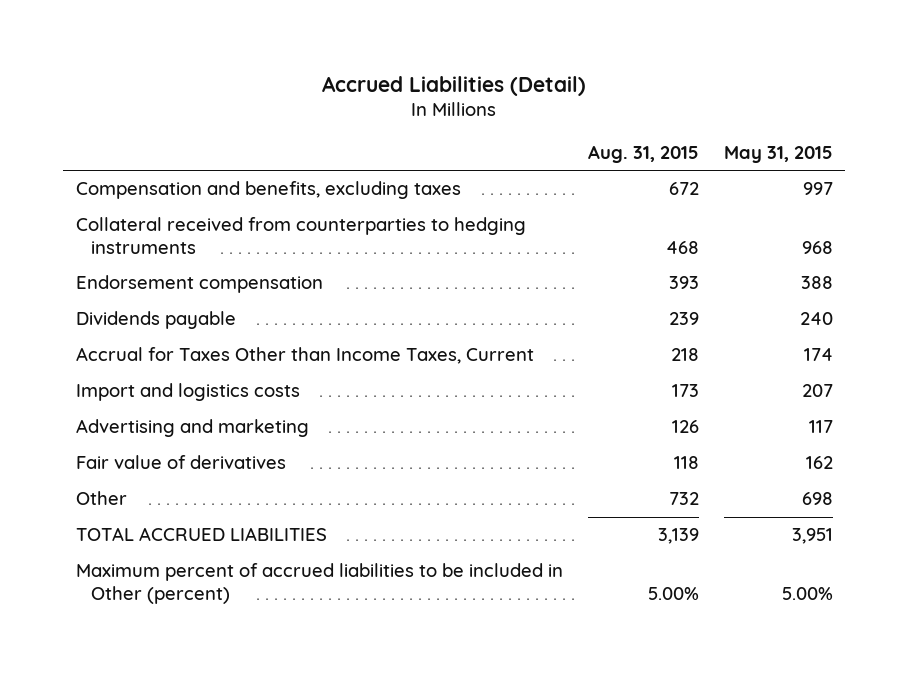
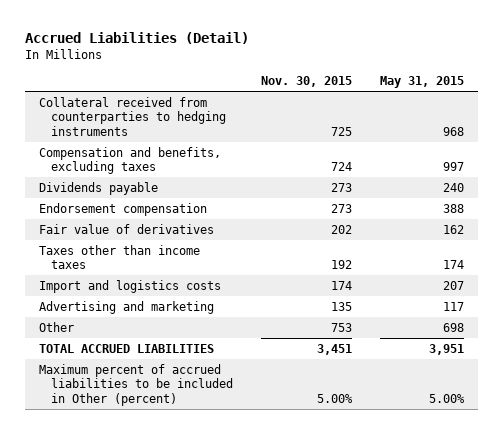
- | Aug. 31, 2015 | May 31, 2015
+ | Nov. 30, 2015 | May 31, 2015
moved down: Compensation and benefits, excluding taxes | 724 | 997
- Accrual for Taxes Other than Income Taxes, Current | 218 | 174
moved down: Endorsement compensation | 273 | 388
moved up: Fair value of derivatives | 202 | 162
+ Taxes other than income taxes | 192 | 174

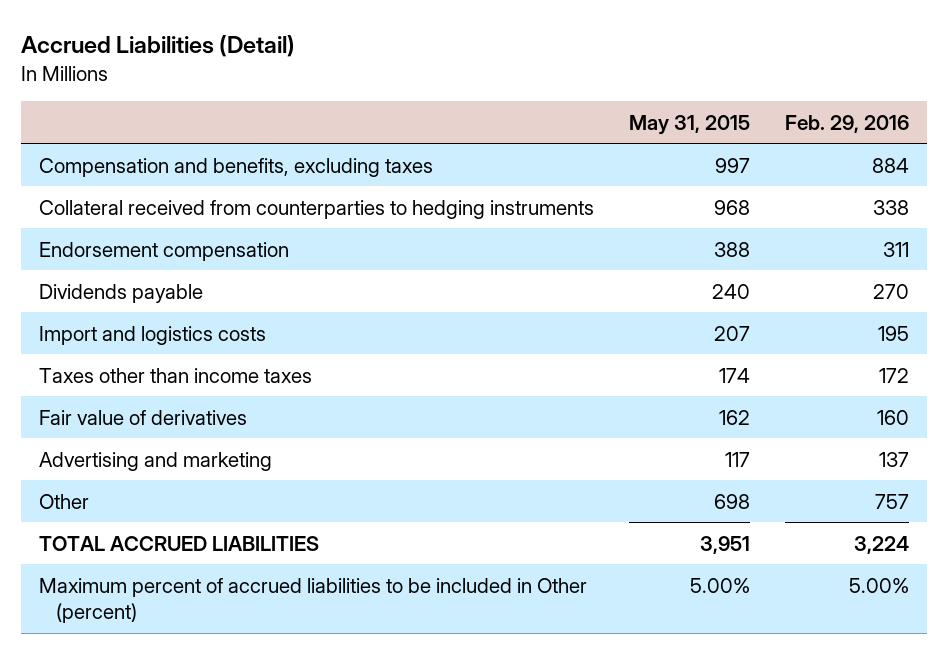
- | Nov. 30, 2015 | May 31, 2015
+ | May 31, 2015 | Feb. 29, 2016
moved down: Collateral received from counterparties to hedging instruments | 968 | 338
moved down: Dividends payable | 240 | 270
moved down: Taxes other than income taxes | 174 | 172
moved down: Fair value of derivatives | 162 | 160

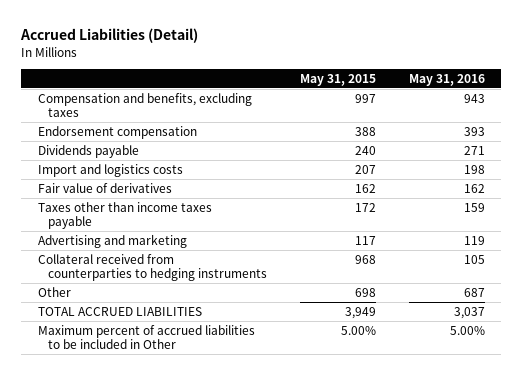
- | May 31, 2015 | Feb. 29, 2016
+ | May 31, 2015 | May 31, 2016
- Taxes other than income taxes | 174 | 172
+ Taxes other than income taxes payable | 172 | 159
moved down: Collateral received from counterparties to hedging instruments | 968 | 105
- TOTAL ACCRUED LIABILITIES | 3,951 | 3,224
- Maximum percent of accrued liabilities to be included in Other (percent) | 5.00% | 5.00%
+ TOTAL ACCRUED LIABILITIES | 3,949 | 3,037
+ Maximum percent of accrued liabilities to be included in Other | 5.00% | 5.00%

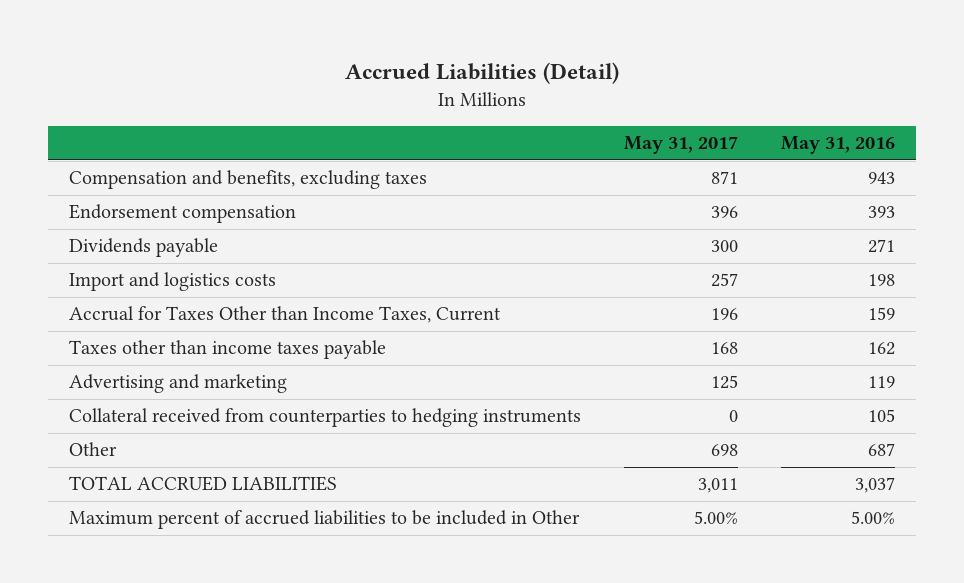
- | May 31, 2015 | May 31, 2016
+ | May 31, 2017 | May 31, 2016
- Fair value of derivatives | 162 | 162
- Taxes other than income taxes payable | 172 | 159
+ Accrual for Taxes Other than Income Taxes, Current | 196 | 159
+ Taxes other than income taxes payable | 168 | 162

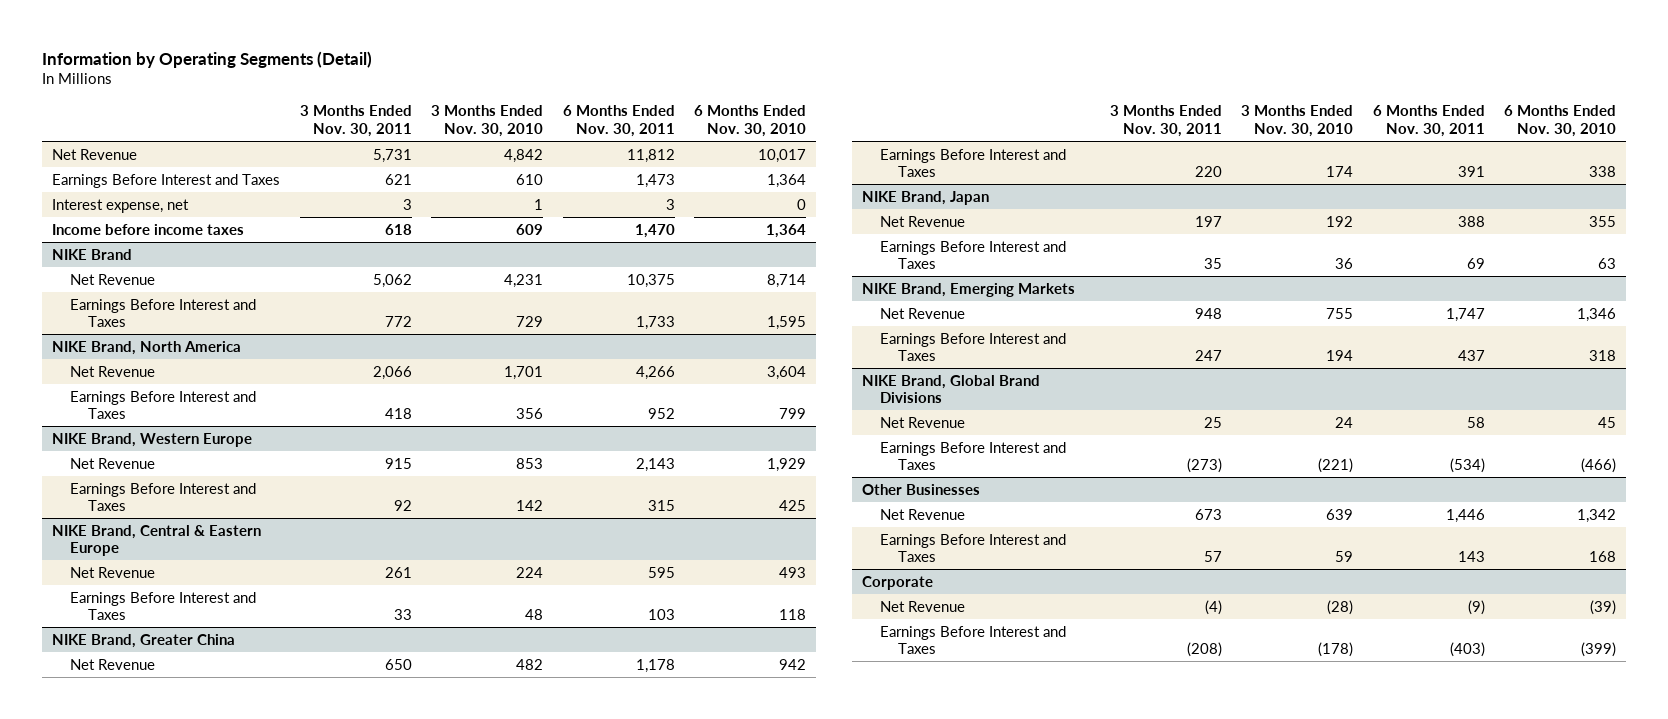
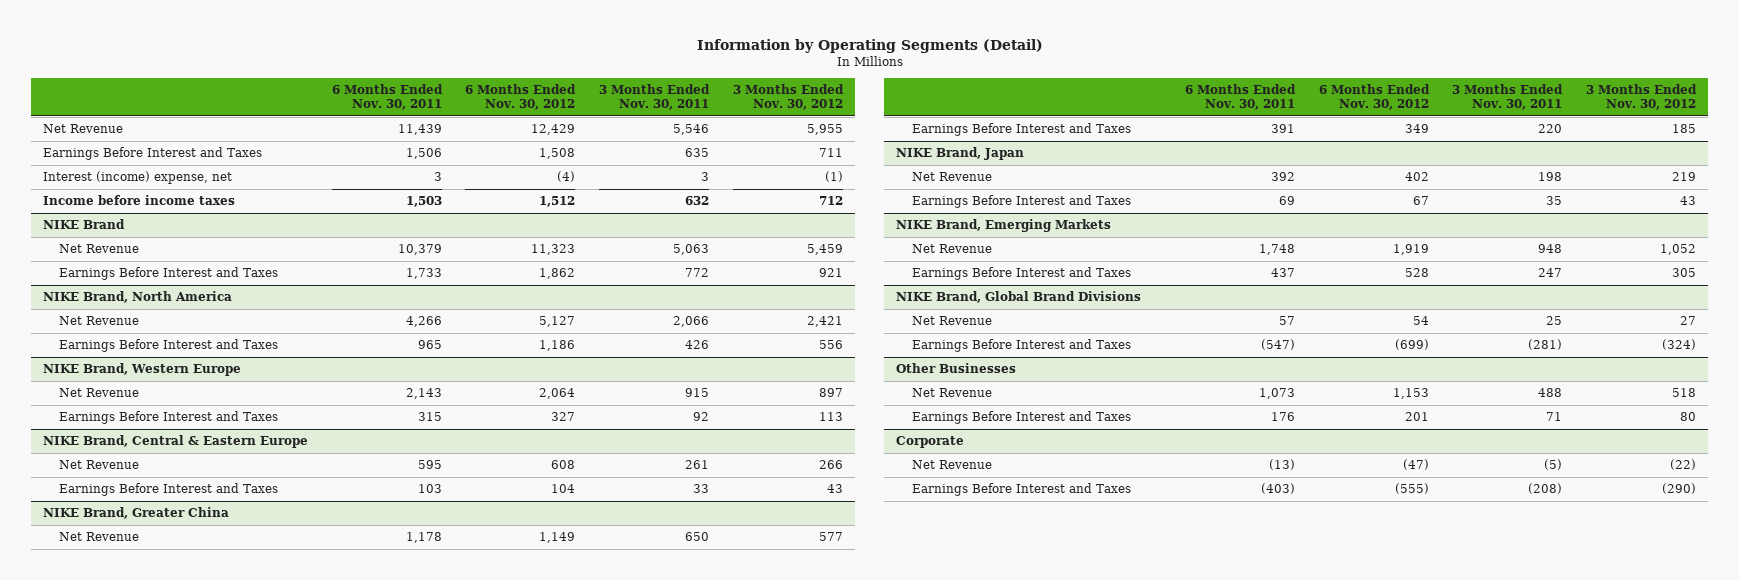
- | 3 Months Ended Nov. 30, 2011 | 3 Months Ended Nov. 30, 2010 | 6 Months Ended Nov. 30, 2011 | 6 Months Ended Nov. 30, 2010
+ | 6 Months Ended Nov. 30, 2011 | 6 Months Ended Nov. 30, 2012 | 3 Months Ended Nov. 30, 2011 | 3 Months Ended Nov. 30, 2012
- Net Revenue | 5,731 | 4,842 | 11,812 | 10,017
- Earnings Before Interest and Taxes | 621 | 610 | 1,473 | 1,364
- Interest expense, net | 3 | 1 | 3 | 0
- Income before income taxes | 618 | 609 | 1,470 | 1,364
+ Net Revenue | 11,439 | 12,429 | 5,546 | 5,955
+ Earnings Before Interest and Taxes | 1,506 | 1,508 | 635 | 711
+ Interest (income) expense, net | 3 | (4) | 3 | (1)
+ Income before income taxes | 1,503 | 1,512 | 632 | 712
@ NIKE Brand
- Net Revenue | 5,062 | 4,231 | 10,375 | 8,714
+ Net Revenue | 10,379 | 11,323 | 5,063 | 5,459
@ NIKE Brand, North America
- Earnings Before Interest and Taxes | 418 | 356 | 952 | 799
+ Earnings Before Interest and Taxes | 965 | 1,186 | 426 | 556
@ NIKE Brand, Japan
- Net Revenue | 197 | 192 | 388 | 355
+ Net Revenue | 392 | 402 | 198 | 219
@ NIKE Brand, Emerging Markets
- Net Revenue | 948 | 755 | 1,747 | 1,346
+ Net Revenue | 1,748 | 1,919 | 948 | 1,052
@ NIKE Brand, Global Brand Divisions
- Net Revenue | 25 | 24 | 58 | 45
- Earnings Before Interest and Taxes | (273) | (221) | (534) | (466)
+ Net Revenue | 57 | 54 | 25 | 27
+ Earnings Before Interest and Taxes | (547) | (699) | (281) | (324)
@ Other Businesses
- Net Revenue | 673 | 639 | 1,446 | 1,342
- Earnings Before Interest and Taxes | 57 | 59 | 143 | 168
+ Net Revenue | 1,073 | 1,153 | 488 | 518
+ Earnings Before Interest and Taxes | 176 | 201 | 71 | 80
@ Corporate
- Net Revenue | (4) | (28) | (9) | (39)
+ Net Revenue | (13) | (47) | (5) | (22)

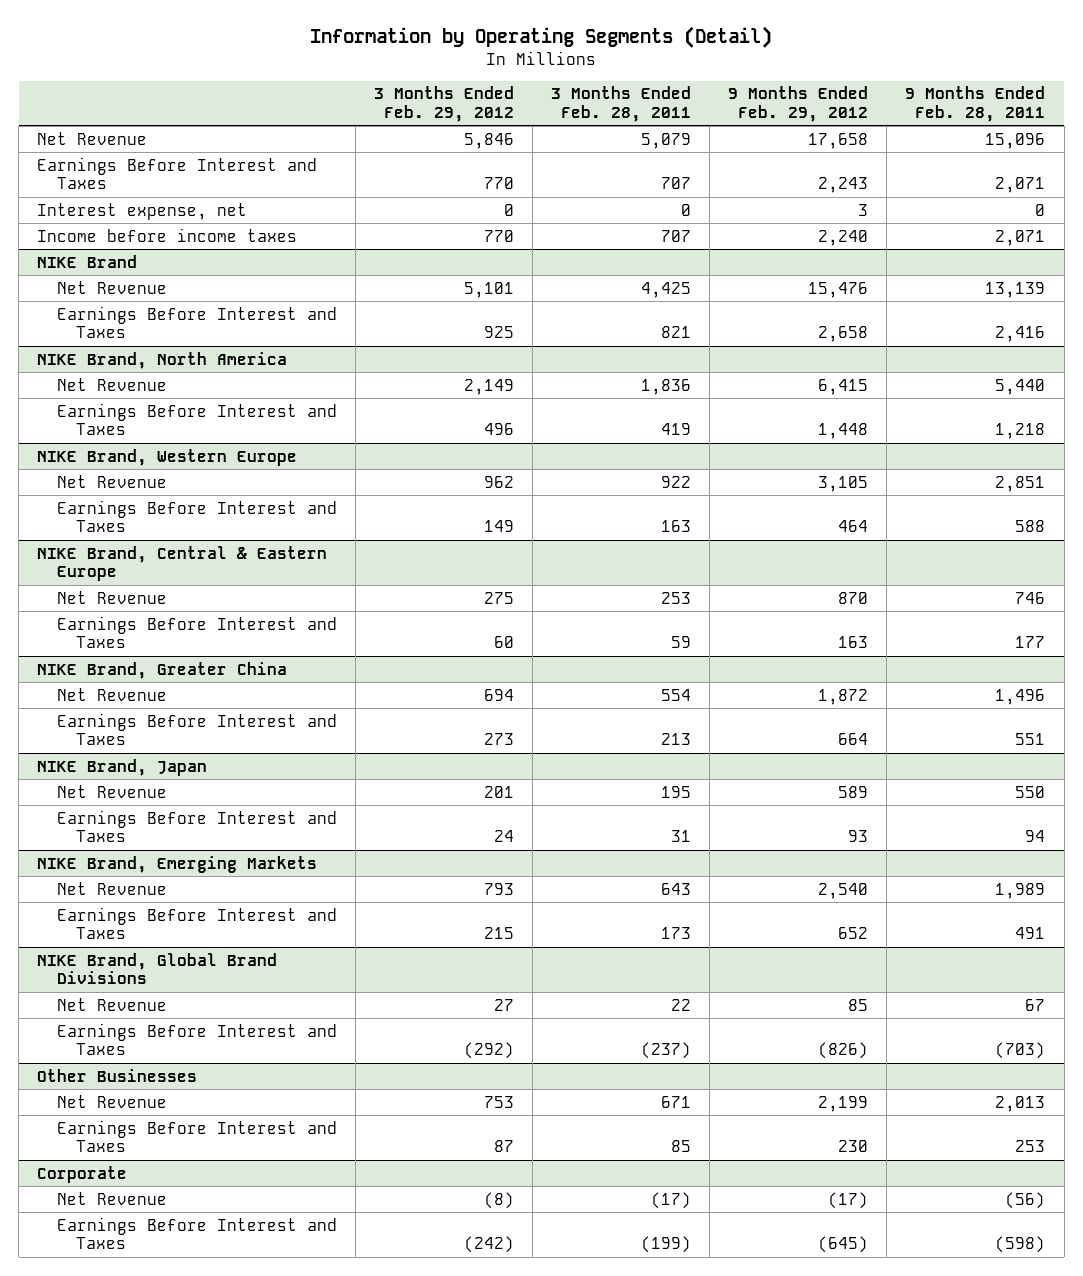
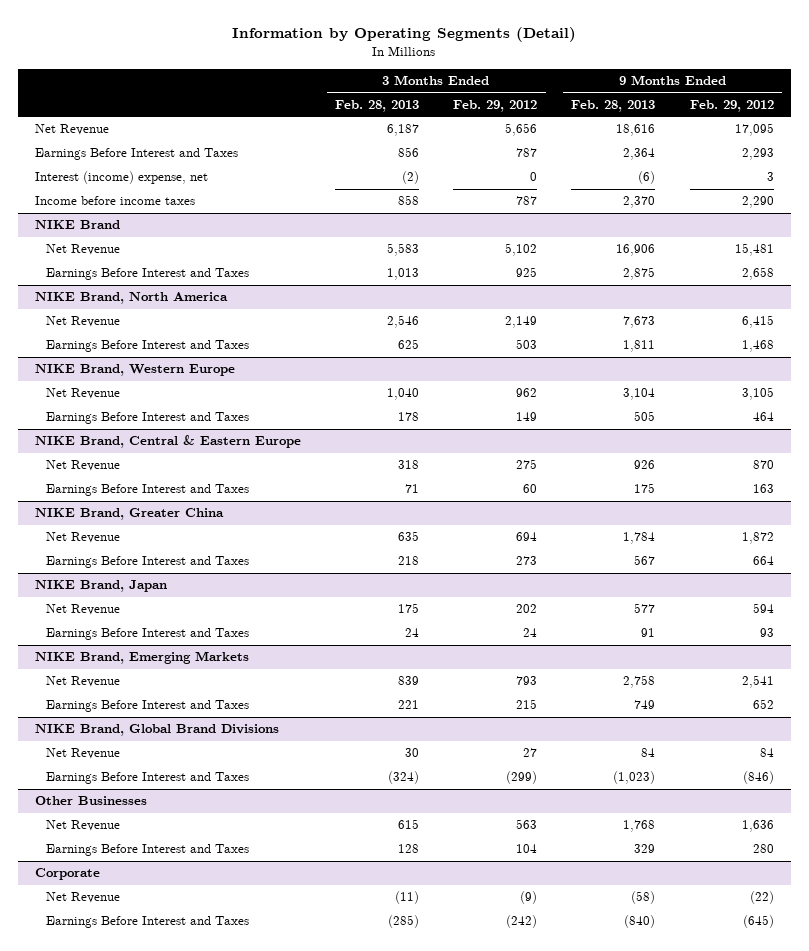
- | 3 Months Ended Feb. 29, 2012 | 3 Months Ended Feb. 28, 2011 | 9 Months Ended Feb. 29, 2012 | 9 Months Ended Feb. 28, 2011
+ | 3 Months Ended Feb. 28, 2013 | 3 Months Ended Feb. 29, 2012 | 9 Months Ended Feb. 28, 2013 | 9 Months Ended Feb. 29, 2012
- Net Revenue | 5,846 | 5,079 | 17,658 | 15,096
- Earnings Before Interest and Taxes | 770 | 707 | 2,243 | 2,071
- Interest expense, net | 0 | 0 | 3 | 0
- Income before income taxes | 770 | 707 | 2,240 | 2,071
+ Net Revenue | 6,187 | 5,656 | 18,616 | 17,095
+ Earnings Before Interest and Taxes | 856 | 787 | 2,364 | 2,293
+ Interest (income) expense, net | (2) | 0 | (6) | 3
+ Income before income taxes | 858 | 787 | 2,370 | 2,290
@ NIKE Brand
- Net Revenue | 5,101 | 4,425 | 15,476 | 13,139
+ Net Revenue | 5,583 | 5,102 | 16,906 | 15,481
@ NIKE Brand, North America
- Earnings Before Interest and Taxes | 496 | 419 | 1,448 | 1,218
+ Earnings Before Interest and Taxes | 625 | 503 | 1,811 | 1,468
@ NIKE Brand, Japan
- Net Revenue | 201 | 195 | 589 | 550
+ Net Revenue | 175 | 202 | 577 | 594
@ NIKE Brand, Emerging Markets
- Net Revenue | 793 | 643 | 2,540 | 1,989
+ Net Revenue | 839 | 793 | 2,758 | 2,541
@ NIKE Brand, Global Brand Divisions
- Net Revenue | 27 | 22 | 85 | 67
- Earnings Before Interest and Taxes | (292) | (237) | (826) | (703)
+ Net Revenue | 30 | 27 | 84 | 84
+ Earnings Before Interest and Taxes | (324) | (299) | (1,023) | (846)
@ Other Businesses
- Net Revenue | 753 | 671 | 2,199 | 2,013
- Earnings Before Interest and Taxes | 87 | 85 | 230 | 253
+ Net Revenue | 615 | 563 | 1,768 | 1,636
+ Earnings Before Interest and Taxes | 128 | 104 | 329 | 280
@ Corporate
- Net Revenue | (8) | (17) | (17) | (56)
+ Net Revenue | (11) | (9) | (58) | (22)

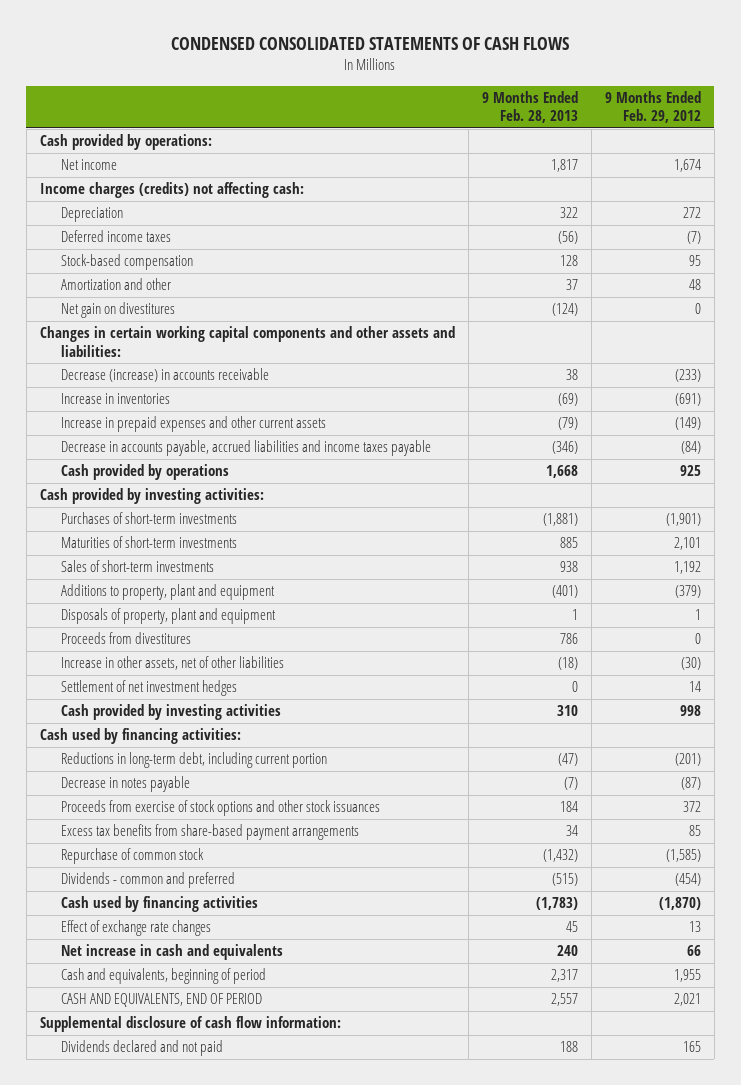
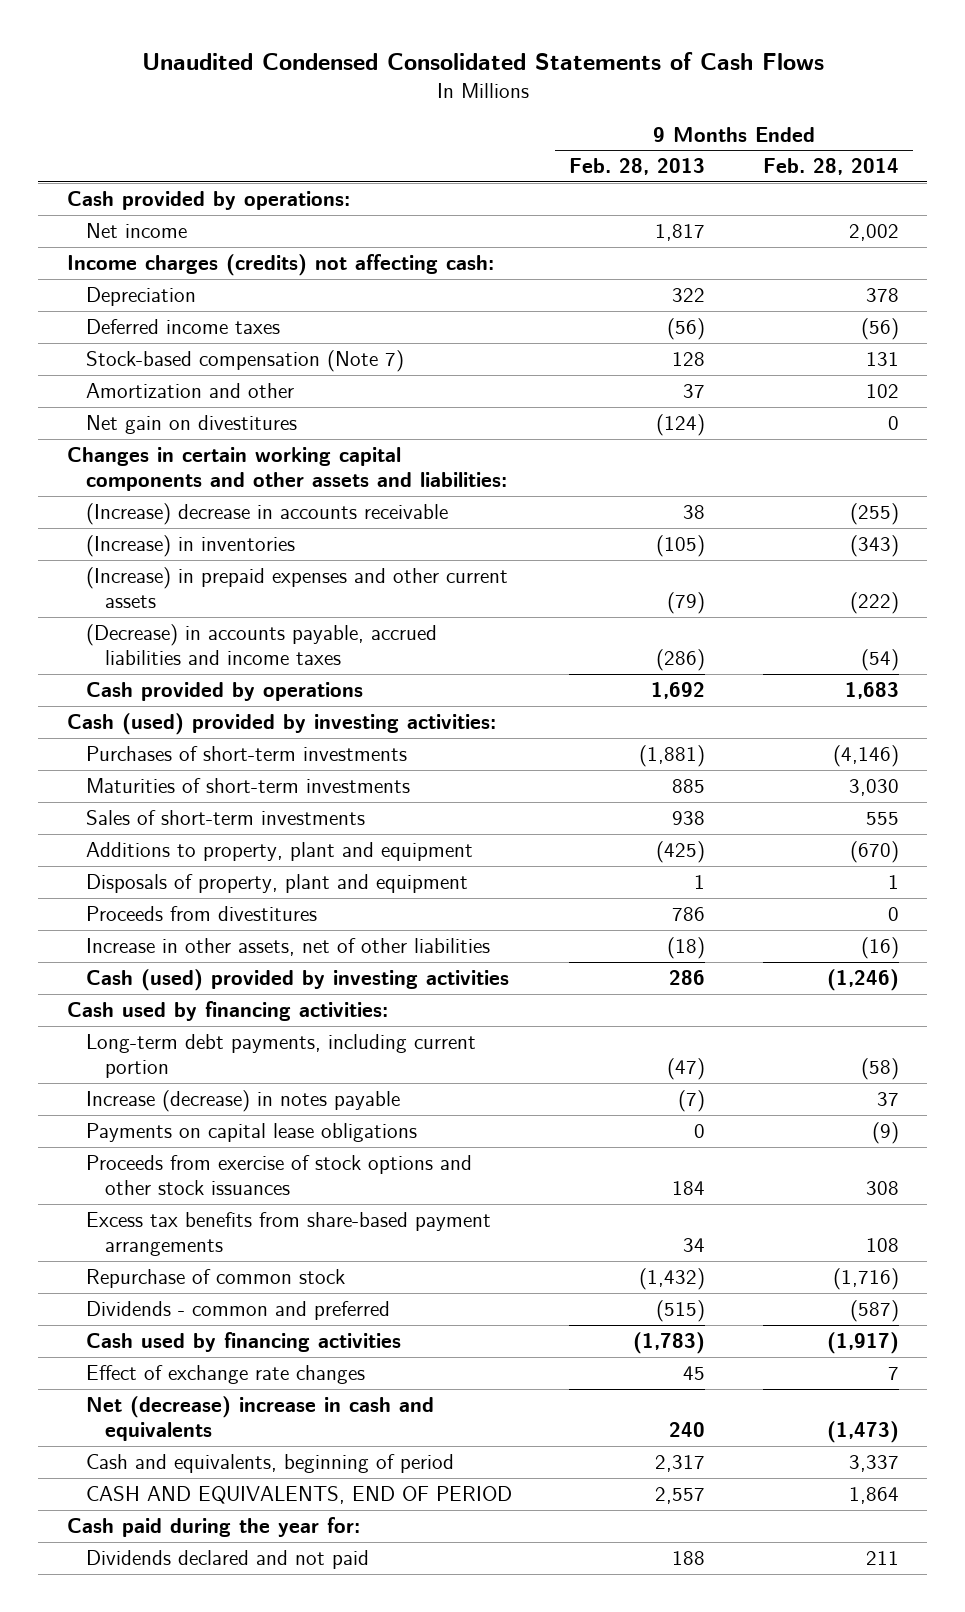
- CONDENSED CONSOLIDATED STATEMENTS OF CASH FLOWS
+ Unaudited Condensed Consolidated Statements of Cash Flows
- | 9 Months Ended Feb. 28, 2013 | 9 Months Ended Feb. 29, 2012
+ | 9 Months Ended Feb. 28, 2013 | 9 Months Ended Feb. 28, 2014
- Stock-based compensation | 128 | 95
+ Stock-based compensation (Note 7) | 128 | 131
- Decrease (increase) in accounts receivable | 38 | (233)
- Increase in inventories | (69) | (691)
- Increase in prepaid expenses and other current assets | (79) | (149)
- Decrease in accounts payable, accrued liabilities and income taxes payable | (346) | (84)
- Cash provided by operations | 1,668 | 925
- Cash provided by investing activities:
+ (Increase) decrease in accounts receivable | 38 | (255)
+ (Increase) in inventories | (105) | (343)
+ (Increase) in prepaid expenses and other current assets | (79) | (222)
+ (Decrease) in accounts payable, accrued liabilities and income taxes | (286) | (54)
+ Cash provided by operations | 1,692 | 1,683
+ Cash (used) provided by investing activities:
- Additions to property, plant and equipment | (401) | (379)
+ Additions to property, plant and equipment | (425) | (670)
- Settlement of net investment hedges | 0 | 14
- Cash provided by investing activities | 310 | 998
+ Cash (used) provided by investing activities | 286 | (1,246)
- Reductions in long-term debt, including current portion | (47) | (201)
- Decrease in notes payable | (7) | (87)
+ Long-term debt payments, including current portion | (47) | (58)
+ Increase (decrease) in notes payable | (7) | 37
+ Payments on capital lease obligations | 0 | (9)
- Net increase in cash and equivalents | 240 | 66
+ Net (decrease) increase in cash and equivalents | 240 | (1,473)
- Supplemental disclosure of cash flow information:
+ Cash paid during the year for:

